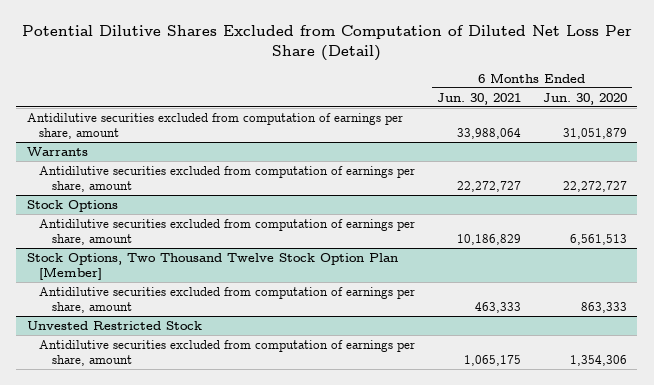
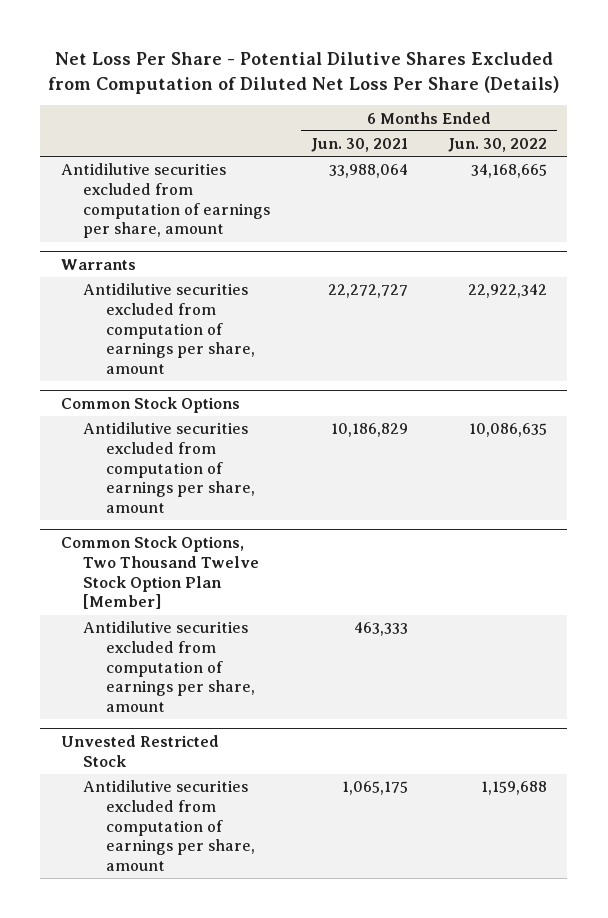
- Potential Dilutive Shares Excluded from Computation of Diluted Net Loss Per Share (Detail)
+ Net Loss Per Share - Potential Dilutive Shares Excluded from Computation of Diluted Net Loss Per Share (Details)
- | 6 Months Ended Jun. 30, 2021 | 6 Months Ended Jun. 30, 2020
+ | 6 Months Ended Jun. 30, 2021 | 6 Months Ended Jun. 30, 2022
- Stock Options
+ Common Stock Options
- Stock Options, Two Thousand Twelve Stock Option Plan [Member]
+ Common Stock Options, Two Thousand Twelve Stock Option Plan [Member]

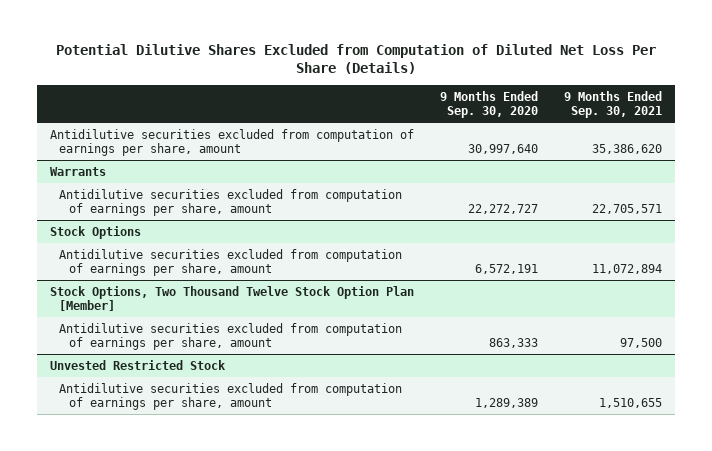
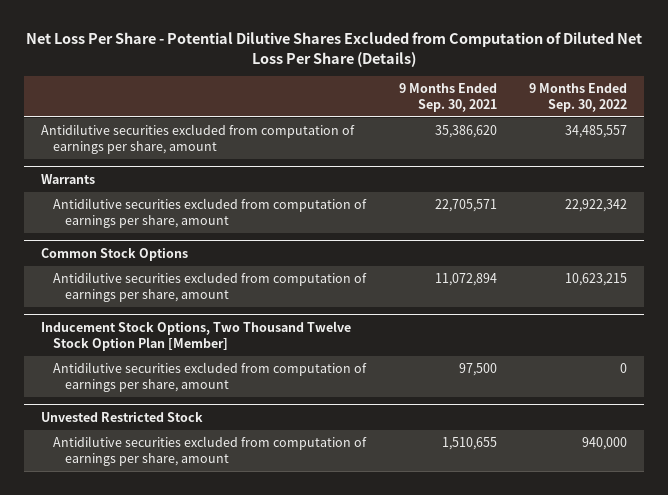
- Potential Dilutive Shares Excluded from Computation of Diluted Net Loss Per Share (Details)
+ Net Loss Per Share - Potential Dilutive Shares Excluded from Computation of Diluted Net Loss Per Share (Details)
- | 9 Months Ended Sep. 30, 2020 | 9 Months Ended Sep. 30, 2021
+ | 9 Months Ended Sep. 30, 2021 | 9 Months Ended Sep. 30, 2022
- Stock Options
+ Common Stock Options
- Stock Options, Two Thousand Twelve Stock Option Plan [Member]
+ Inducement Stock Options, Two Thousand Twelve Stock Option Plan [Member]

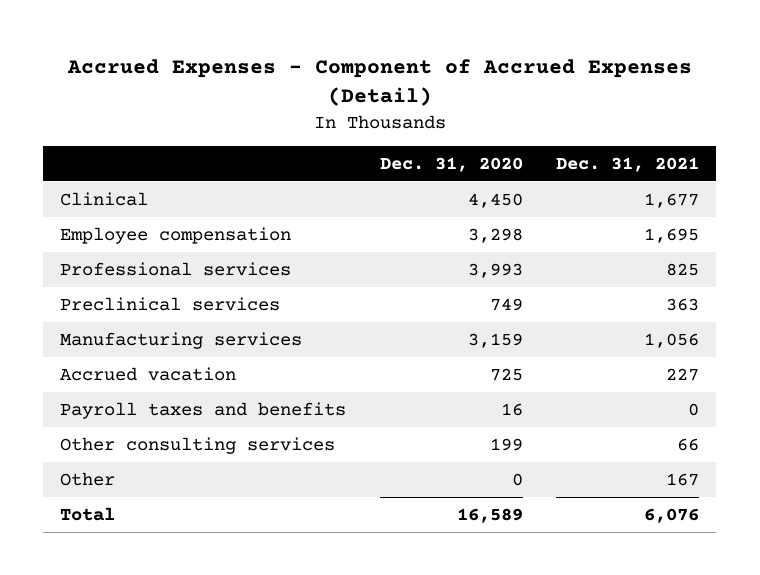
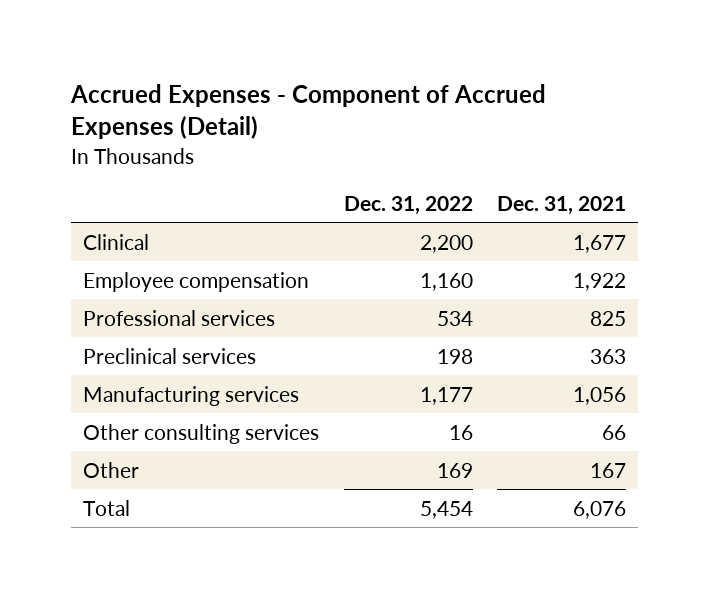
- | Dec. 31, 2020 | Dec. 31, 2021
+ | Dec. 31, 2022 | Dec. 31, 2021
- Employee compensation | 3,298 | 1,695
+ Employee compensation | 1,160 | 1,922
- Accrued vacation | 725 | 227
- Payroll taxes and benefits | 16 | 0

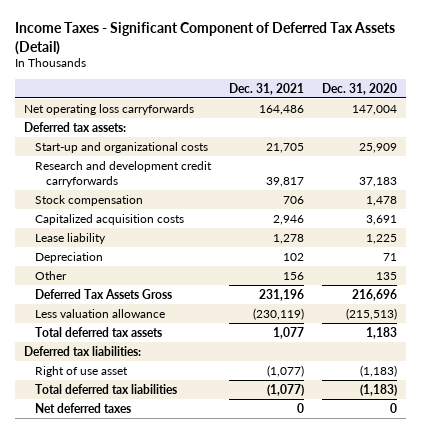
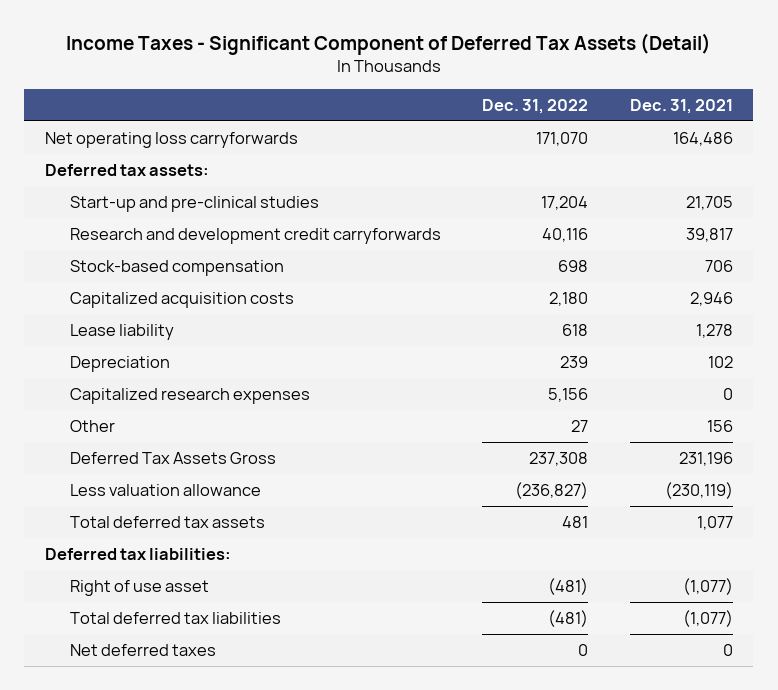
- | Dec. 31, 2021 | Dec. 31, 2020
+ | Dec. 31, 2022 | Dec. 31, 2021
- Start-up and organizational costs | 21,705 | 25,909
+ Start-up and pre-clinical studies | 17,204 | 21,705
- Stock compensation | 706 | 1,478
+ Stock-based compensation | 698 | 706
+ Capitalized research expenses | 5,156 | 0

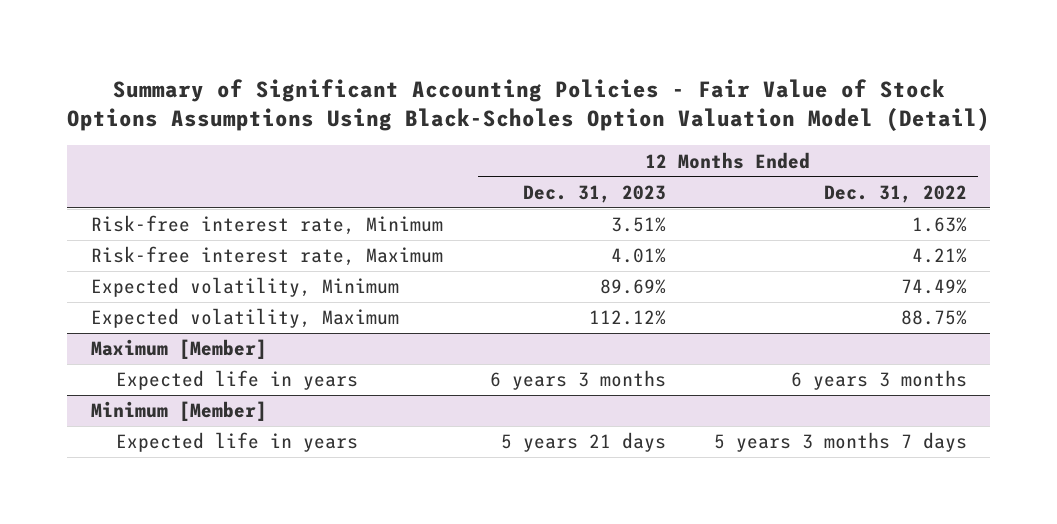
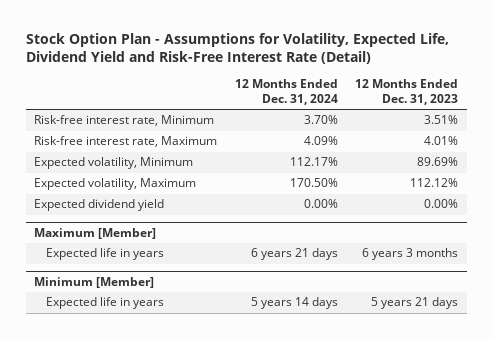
- Summary of Significant Accounting Policies - Fair Value of Stock Options Assumptions Using Black-Scholes Option Valuation Model (Detail)
+ Stock Option Plan - Assumptions for Volatility, Expected Life, Dividend Yield and Risk-Free Interest Rate (Detail)
- | 12 Months Ended Dec. 31, 2023 | 12 Months Ended Dec. 31, 2022
+ | 12 Months Ended Dec. 31, 2024 | 12 Months Ended Dec. 31, 2023
+ Expected dividend yield | 0.00% | 0.00%

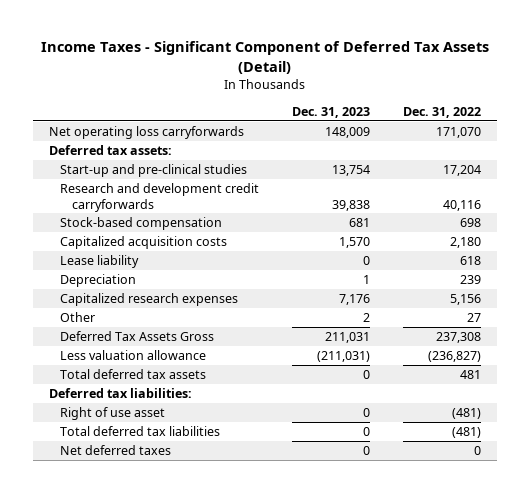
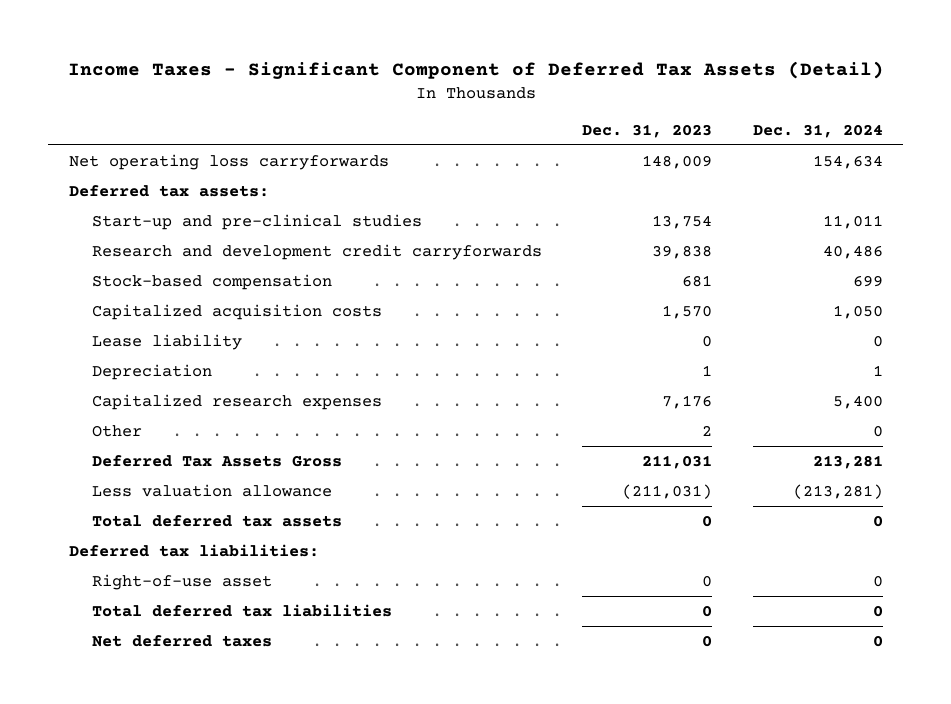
- | Dec. 31, 2023 | Dec. 31, 2022
+ | Dec. 31, 2023 | Dec. 31, 2024
- Right of use asset | 0 | (481)
+ Right-of-use asset | 0 | 0

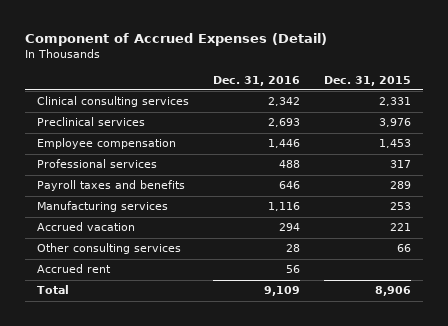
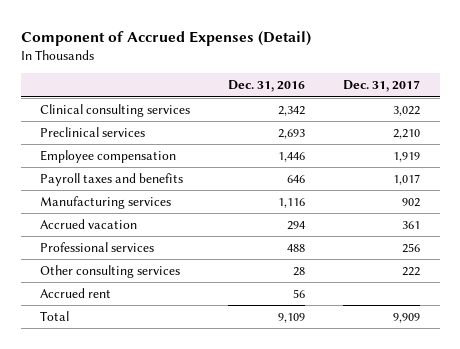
- | Dec. 31, 2016 | Dec. 31, 2015
+ | Dec. 31, 2016 | Dec. 31, 2017
moved down: Professional services | 488 | 256

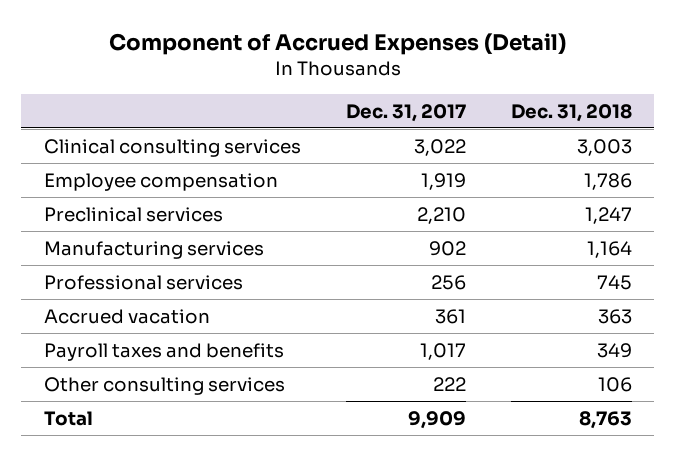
- | Dec. 31, 2016 | Dec. 31, 2017
+ | Dec. 31, 2017 | Dec. 31, 2018
moved down: Preclinical services | 2,210 | 1,247
moved down: Accrued vacation | 361 | 363
moved down: Payroll taxes and benefits | 1,017 | 349
- Accrued rent | 56 |

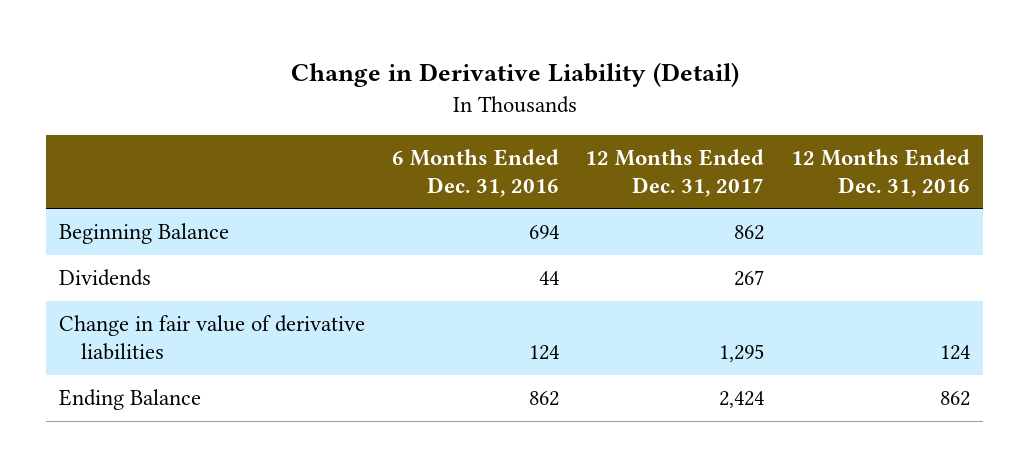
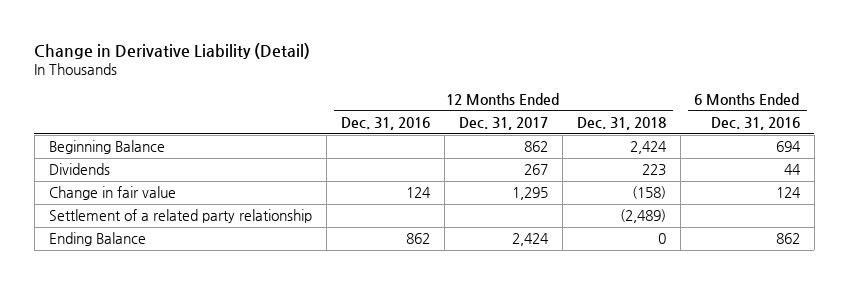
- | 6 Months Ended Dec. 31, 2016 | 12 Months Ended Dec. 31, 2017 | 12 Months Ended Dec. 31, 2016
+ | 12 Months Ended Dec. 31, 2016 | 12 Months Ended Dec. 31, 2017 | 12 Months Ended Dec. 31, 2018 | 6 Months Ended Dec. 31, 2016
- Change in fair value of derivative liabilities | 124 | 1,295 | 124
+ Change in fair value | 124 | 1,295 | (158) | 124
+ Settlement of a related party relationship | | | (2,489) |

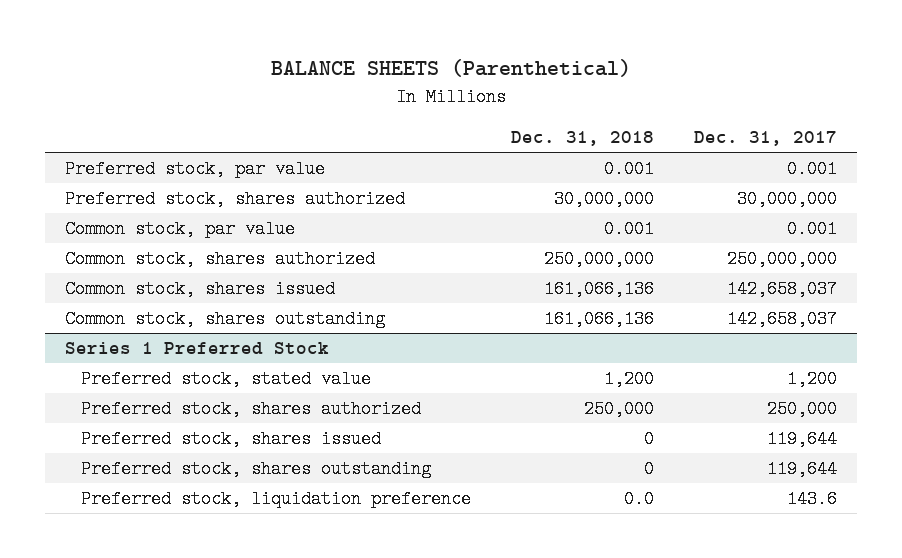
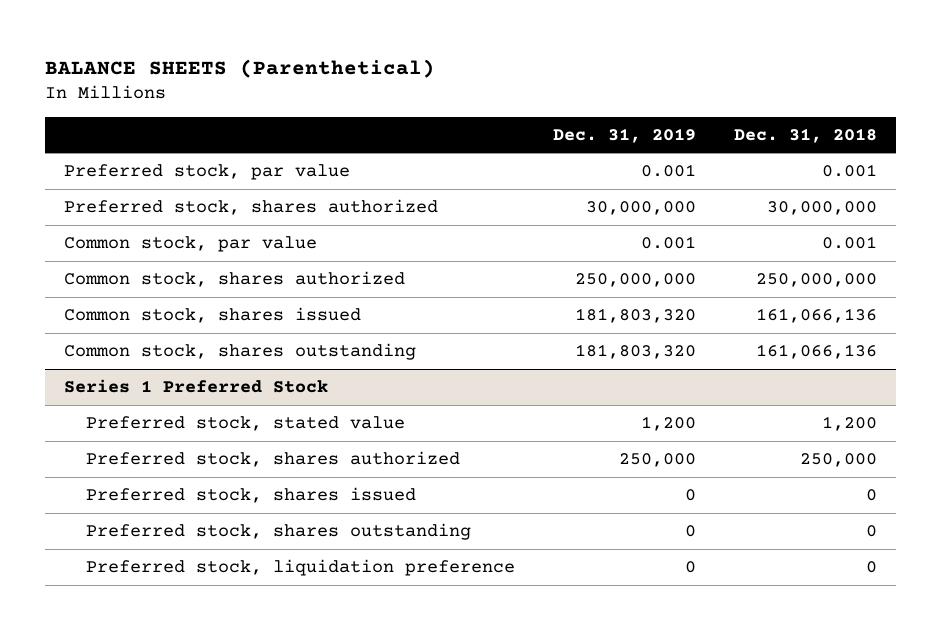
- | Dec. 31, 2018 | Dec. 31, 2017
+ | Dec. 31, 2019 | Dec. 31, 2018
@ Series 1 Preferred Stock
- Preferred stock, liquidation preference | 0.0 | 143.6
+ Preferred stock, liquidation preference | 0 | 0

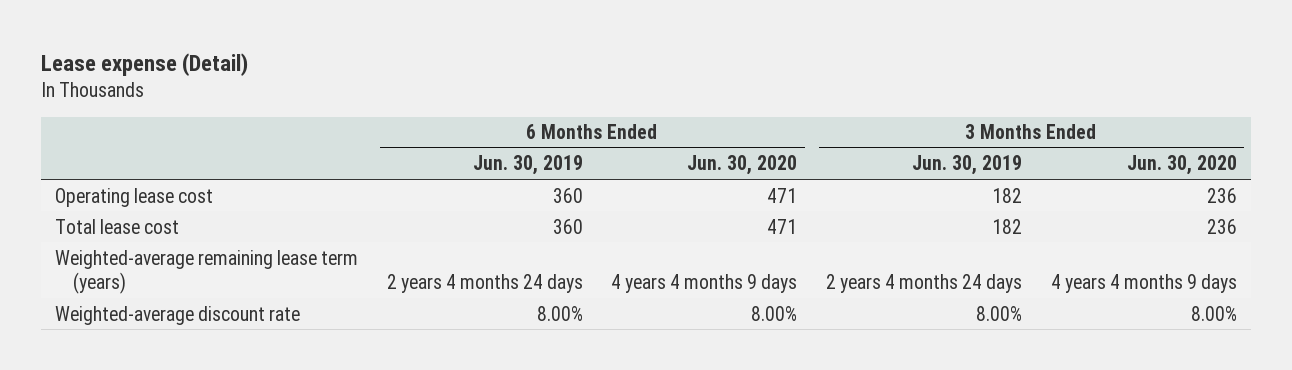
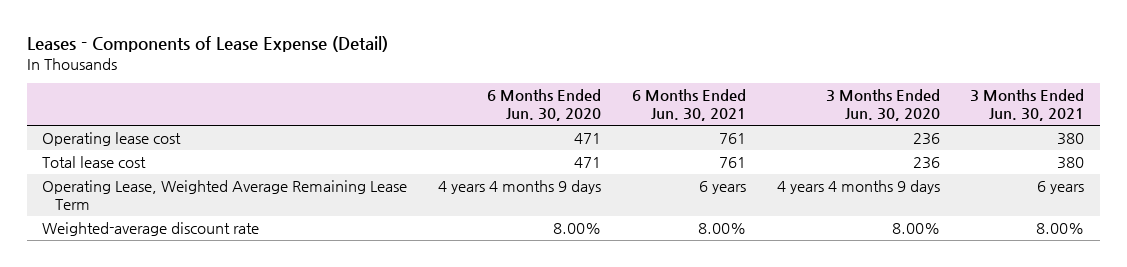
- Lease expense (Detail)
+ Leases - Components of Lease Expense (Detail)
- | 6 Months Ended Jun. 30, 2019 | 6 Months Ended Jun. 30, 2020 | 3 Months Ended Jun. 30, 2019 | 3 Months Ended Jun. 30, 2020
+ | 6 Months Ended Jun. 30, 2020 | 6 Months Ended Jun. 30, 2021 | 3 Months Ended Jun. 30, 2020 | 3 Months Ended Jun. 30, 2021
- Weighted-average remaining lease term (years) | 2 years 4 months 24 days | 4 years 4 months 9 days | 2 years 4 months 24 days | 4 years 4 months 9 days
+ Operating Lease, Weighted Average Remaining Lease Term | 4 years 4 months 9 days | 6 years | 4 years 4 months 9 days | 6 years

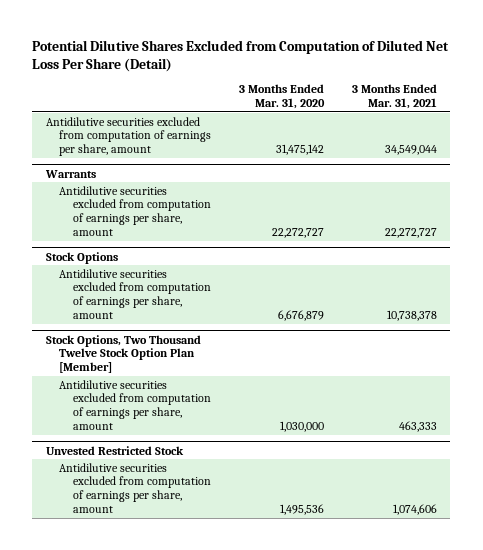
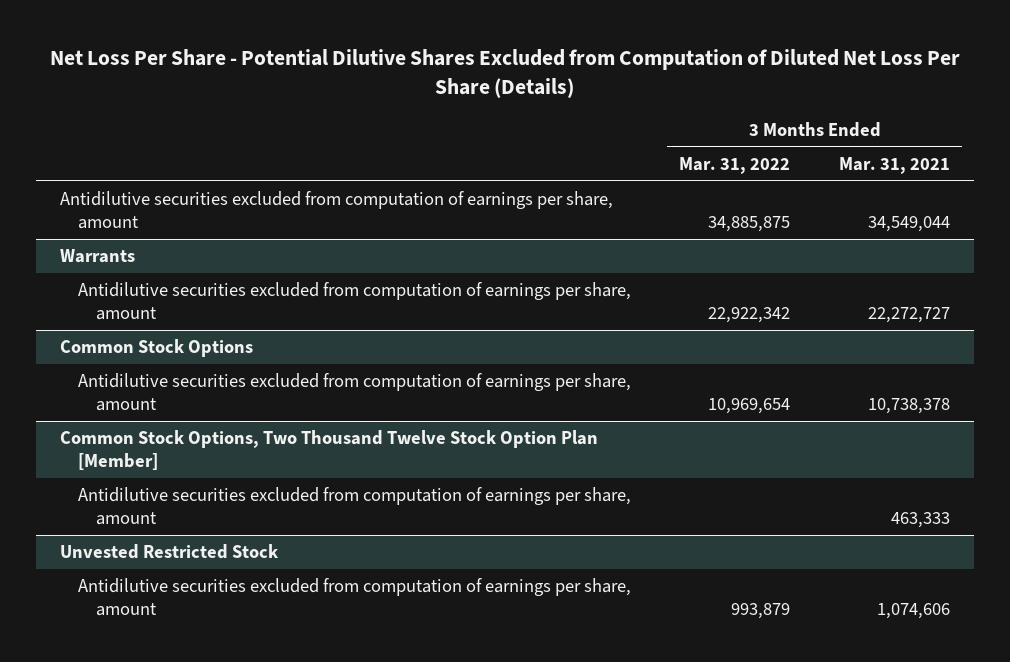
- Potential Dilutive Shares Excluded from Computation of Diluted Net Loss Per Share (Detail)
+ Net Loss Per Share - Potential Dilutive Shares Excluded from Computation of Diluted Net Loss Per Share (Details)
- | 3 Months Ended Mar. 31, 2020 | 3 Months Ended Mar. 31, 2021
+ | 3 Months Ended Mar. 31, 2022 | 3 Months Ended Mar. 31, 2021
- Stock Options
+ Common Stock Options
- Stock Options, Two Thousand Twelve Stock Option Plan [Member]
+ Common Stock Options, Two Thousand Twelve Stock Option Plan [Member]

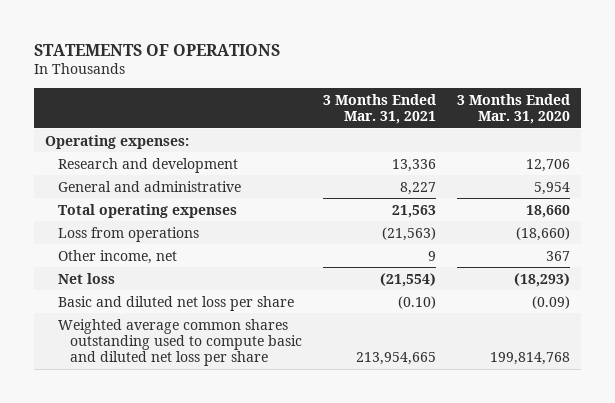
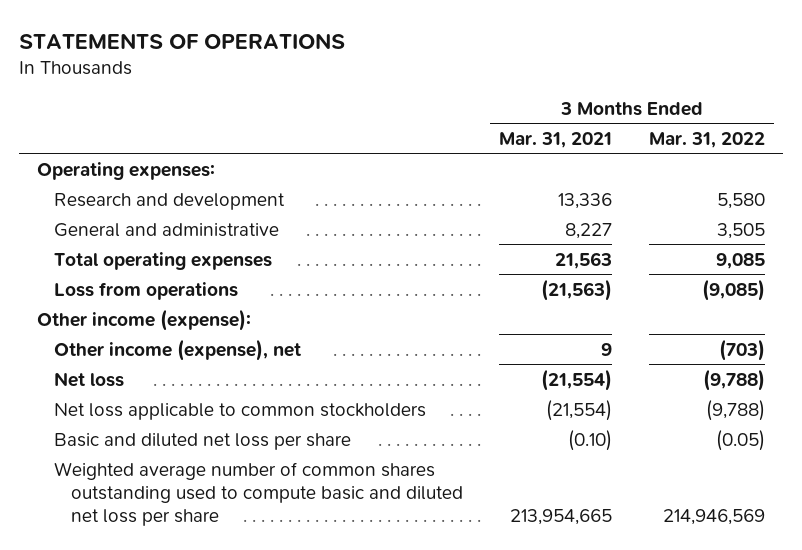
- | 3 Months Ended Mar. 31, 2021 | 3 Months Ended Mar. 31, 2020
+ | 3 Months Ended Mar. 31, 2021 | 3 Months Ended Mar. 31, 2022
- Other income, net | 9 | 367
+ Other income (expense):
+ Other income (expense), net | 9 | (703)
+ Net loss applicable to common stockholders | (21,554) | (9,788)
- Weighted average common shares outstanding used to compute basic and diluted net loss per share | 213,954,665 | 199,814,768
+ Weighted average number of common shares outstanding used to compute basic and diluted net loss per share | 213,954,665 | 214,946,569

